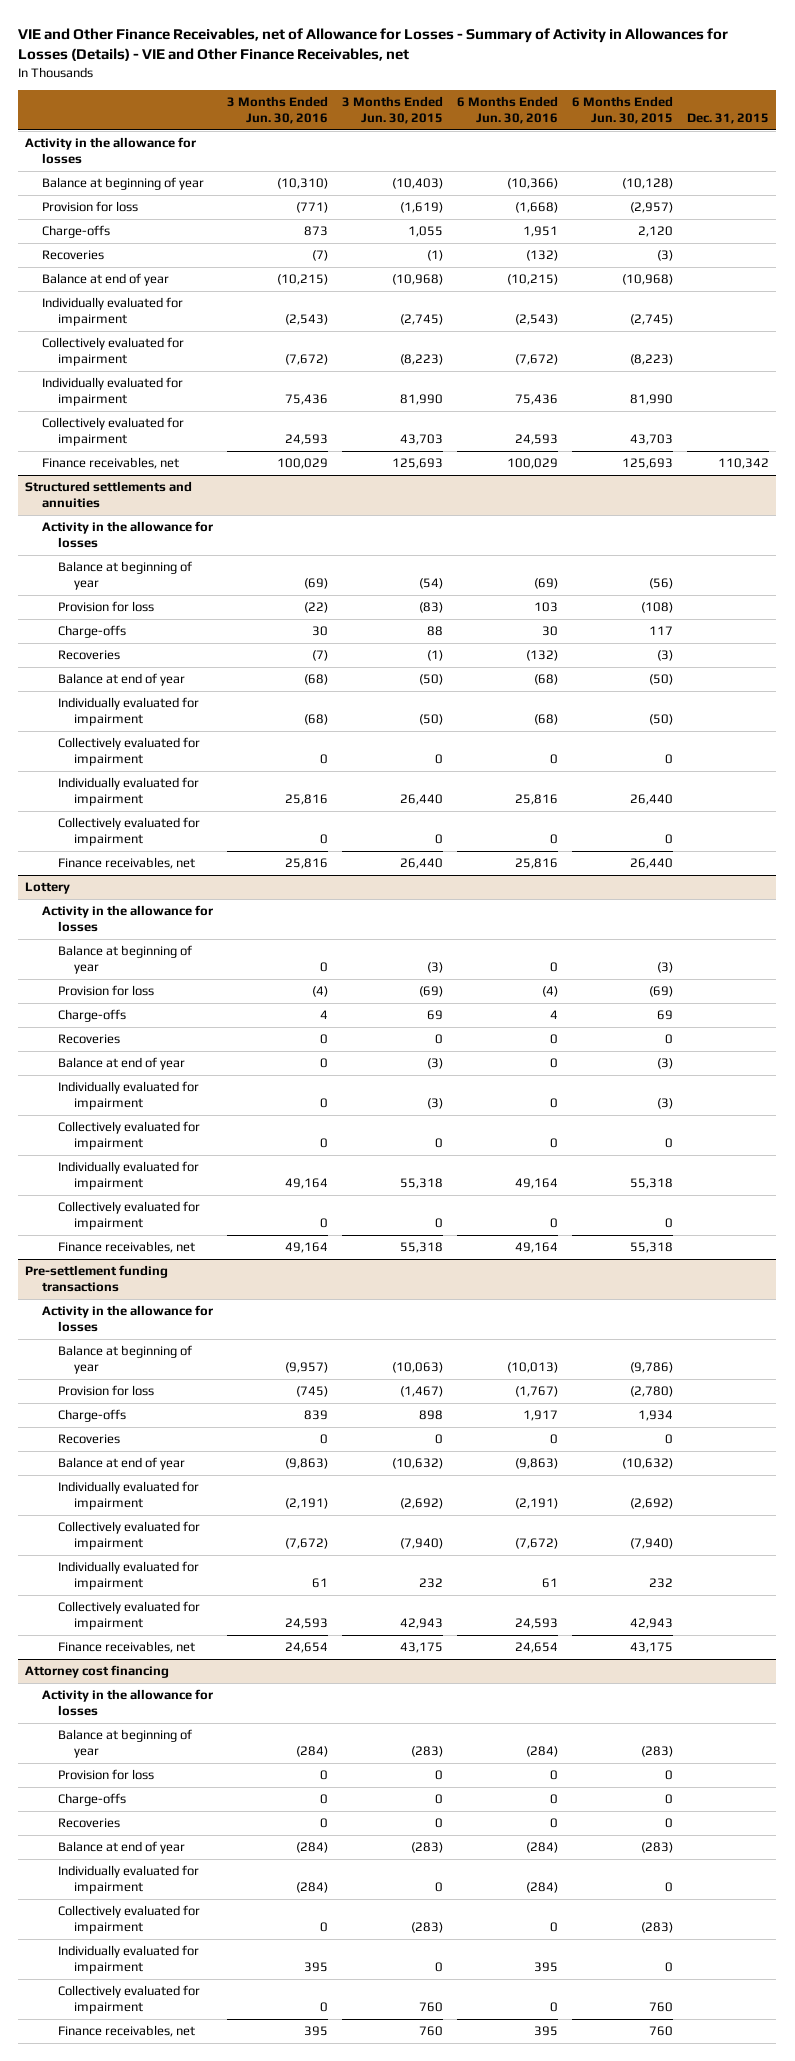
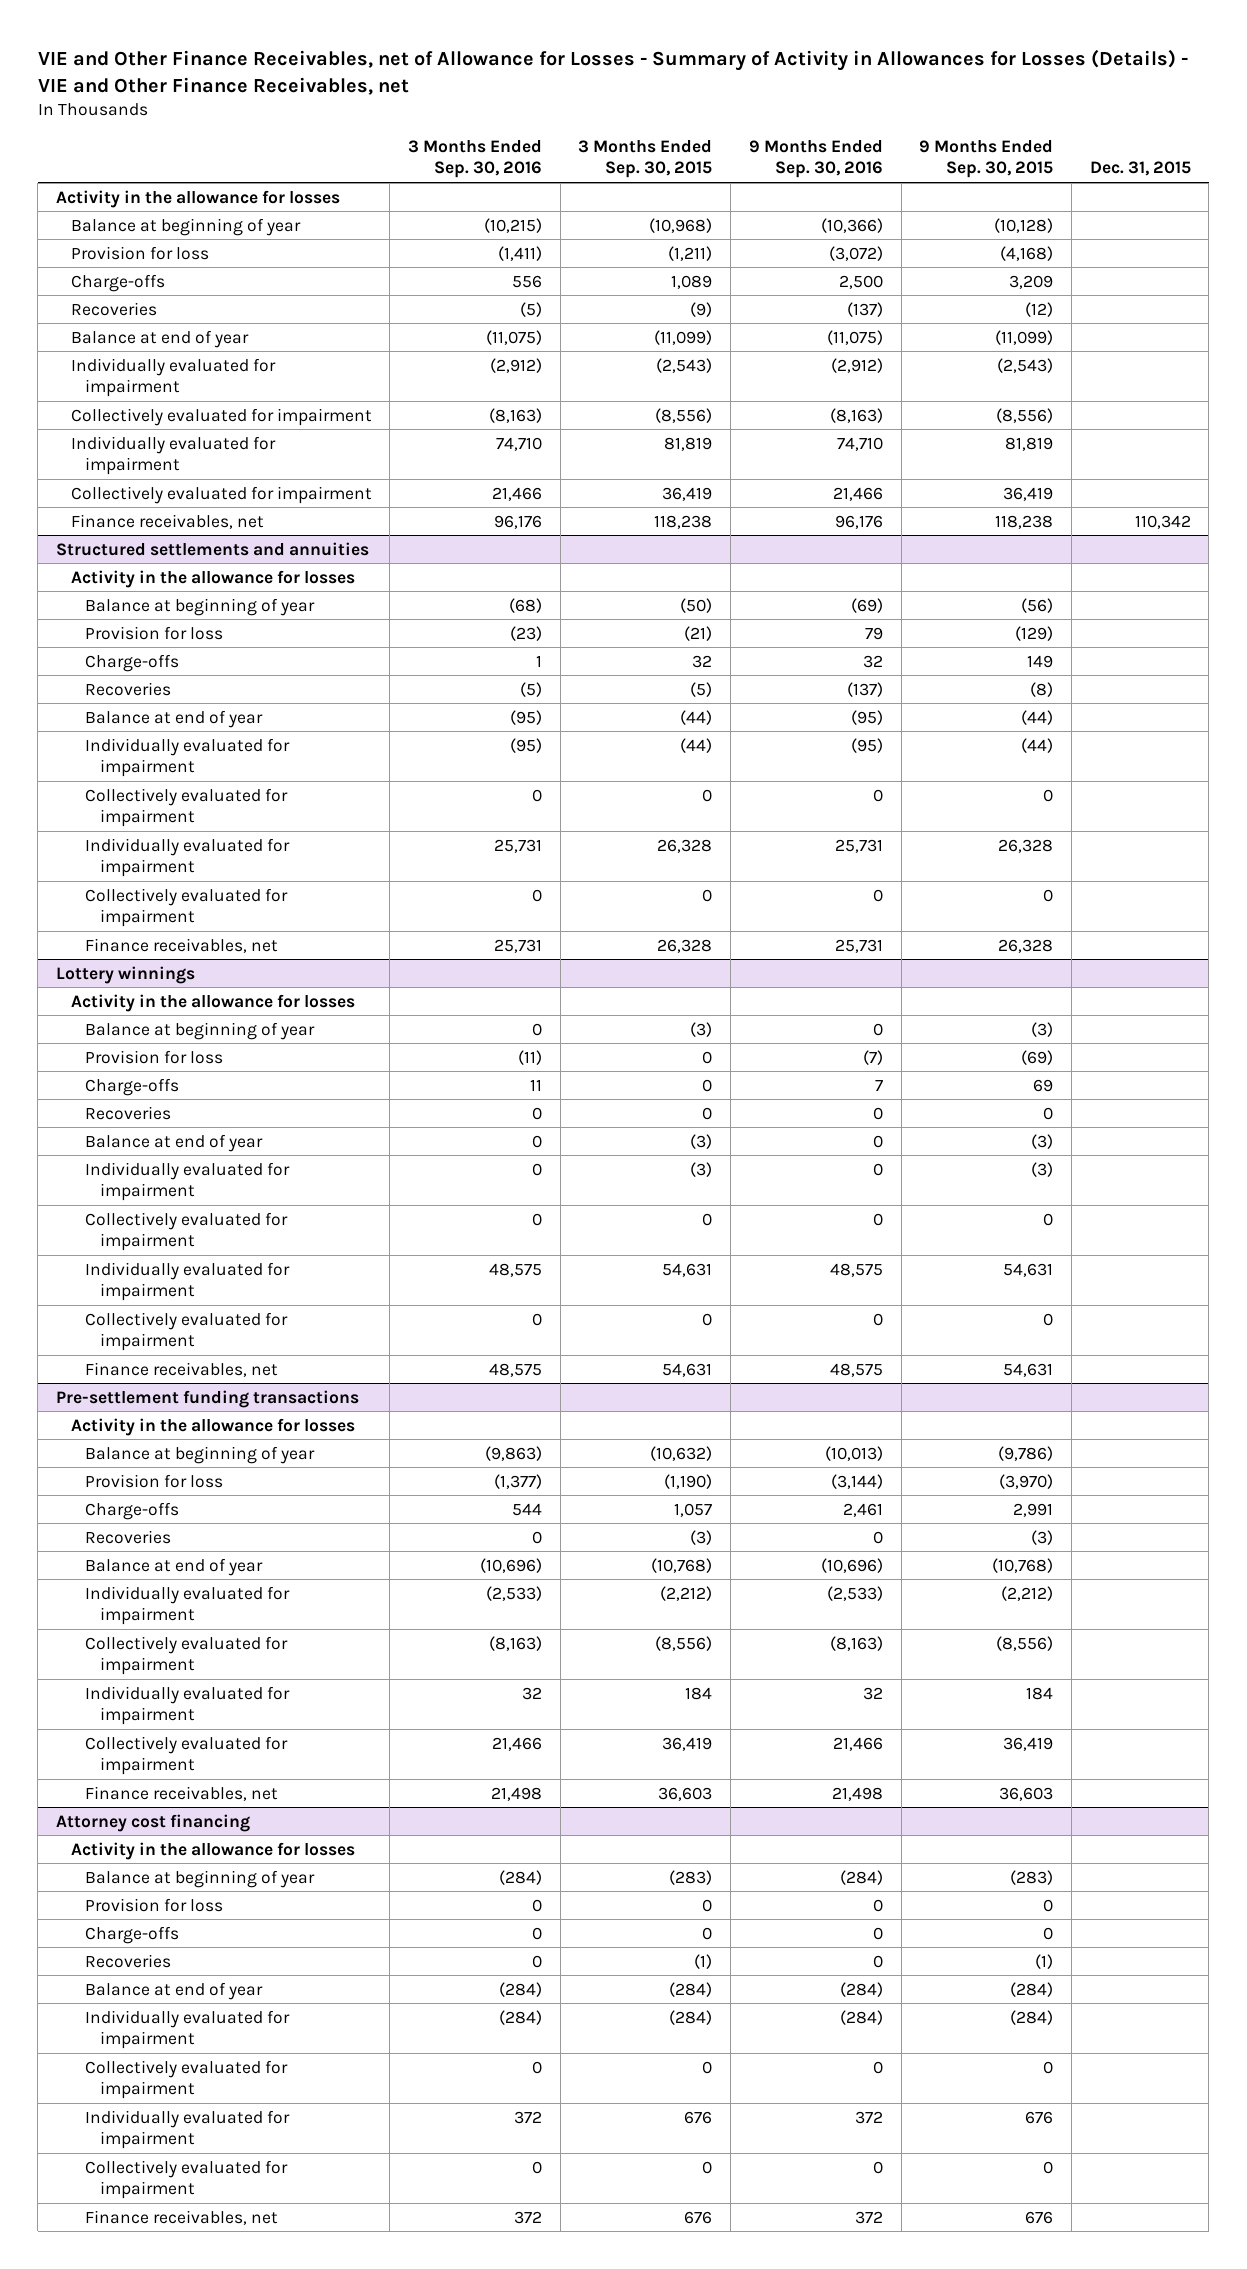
- | 3 Months Ended Jun. 30, 2016 | 3 Months Ended Jun. 30, 2015 | 6 Months Ended Jun. 30, 2016 | 6 Months Ended Jun. 30, 2015 | Dec. 31, 2015
+ | 3 Months Ended Sep. 30, 2016 | 3 Months Ended Sep. 30, 2015 | 9 Months Ended Sep. 30, 2016 | 9 Months Ended Sep. 30, 2015 | Dec. 31, 2015
- Lottery
+ Lottery winnings

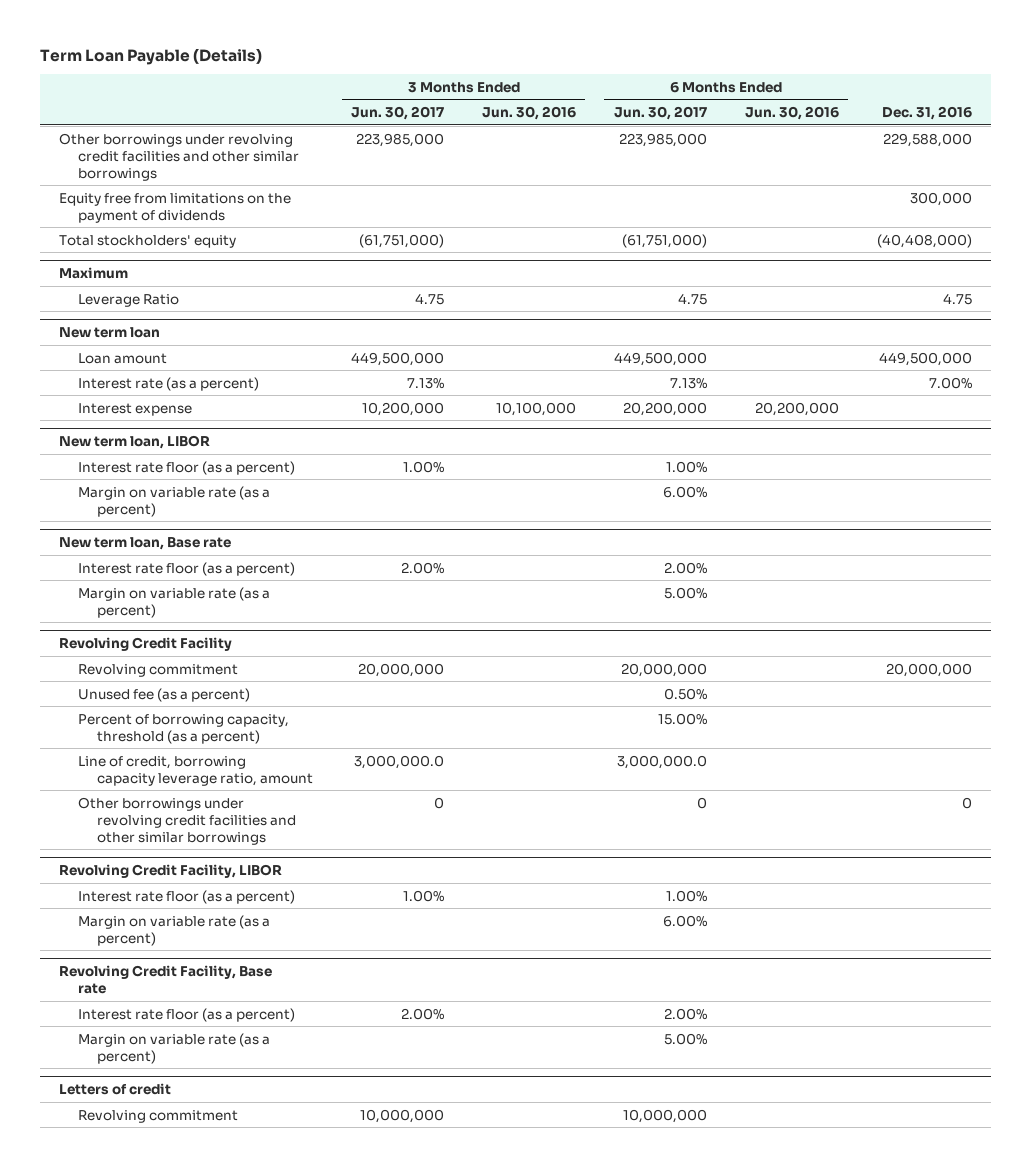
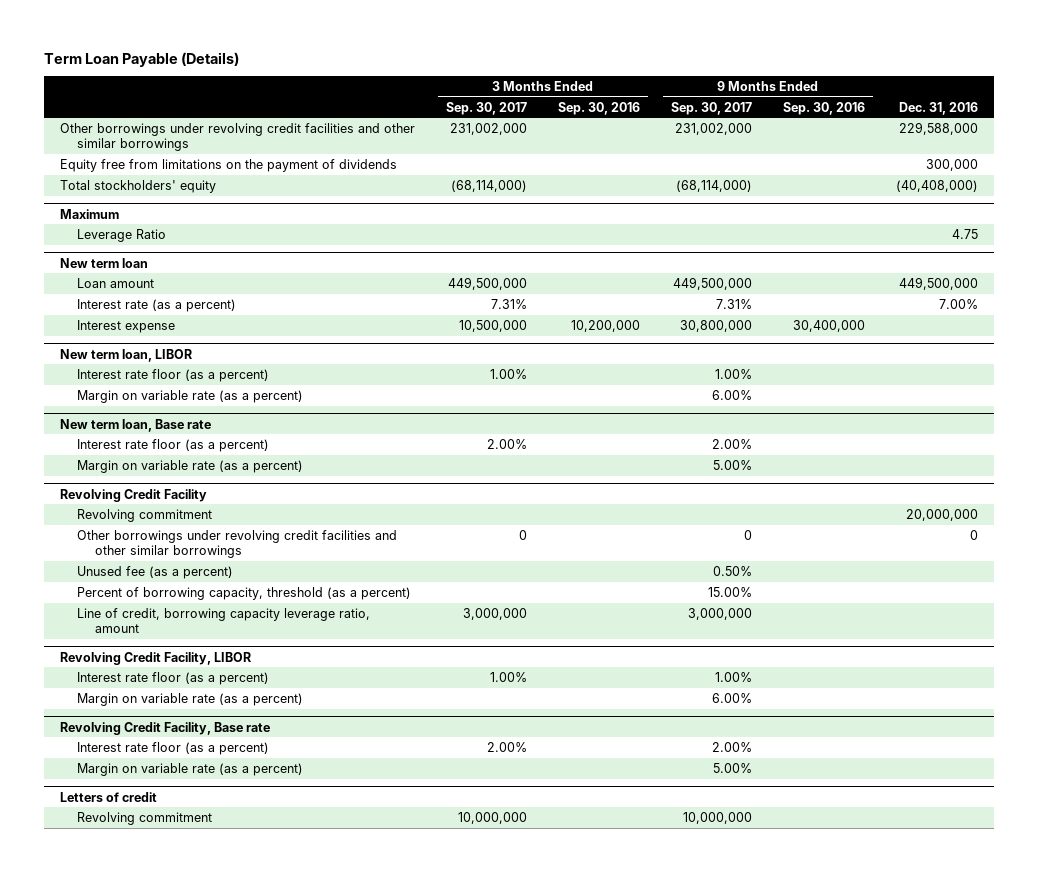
- | 3 Months Ended Jun. 30, 2017 | 3 Months Ended Jun. 30, 2016 | 6 Months Ended Jun. 30, 2017 | 6 Months Ended Jun. 30, 2016 | Dec. 31, 2016
+ | 3 Months Ended Sep. 30, 2017 | 3 Months Ended Sep. 30, 2016 | 9 Months Ended Sep. 30, 2017 | 9 Months Ended Sep. 30, 2016 | Dec. 31, 2016
@ Revolving Credit Facility
moved up: Other borrowings under revolving credit facilities and other similar borrowings | 0 | | 0 | | 0

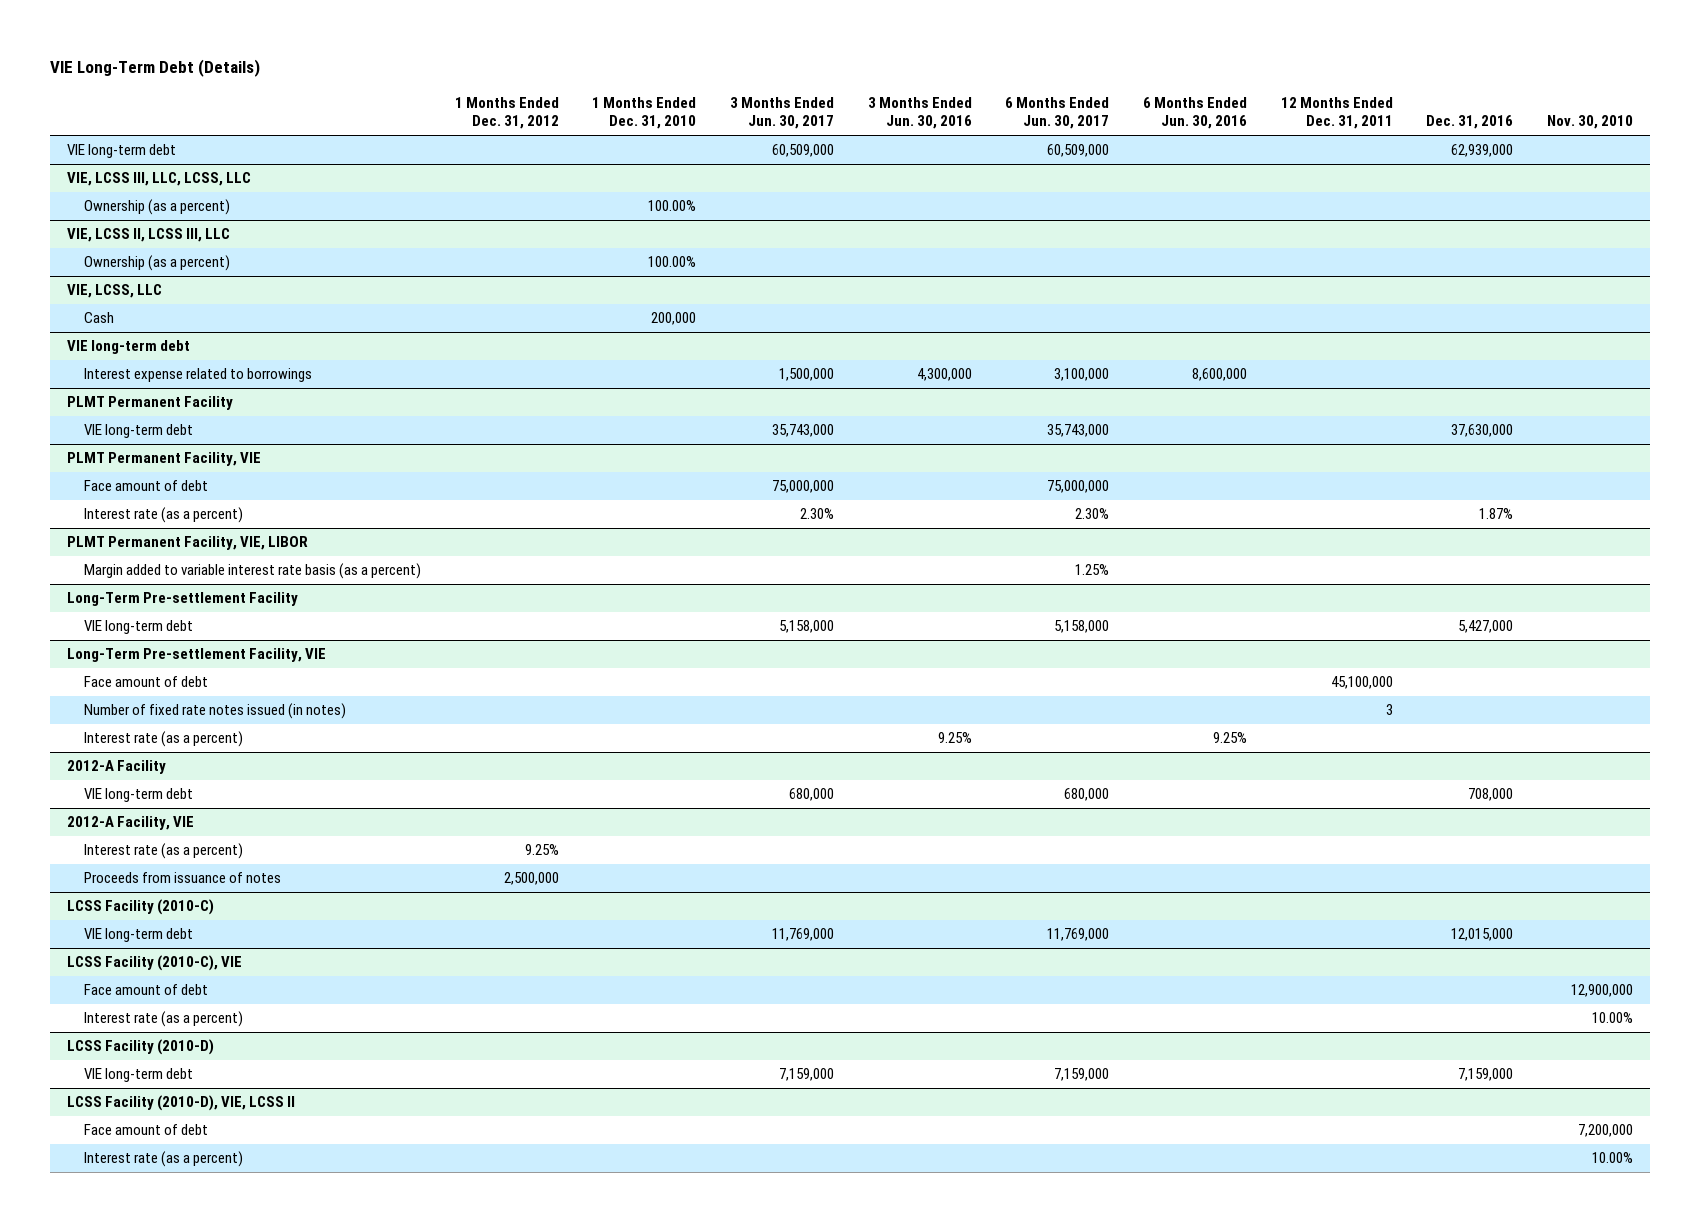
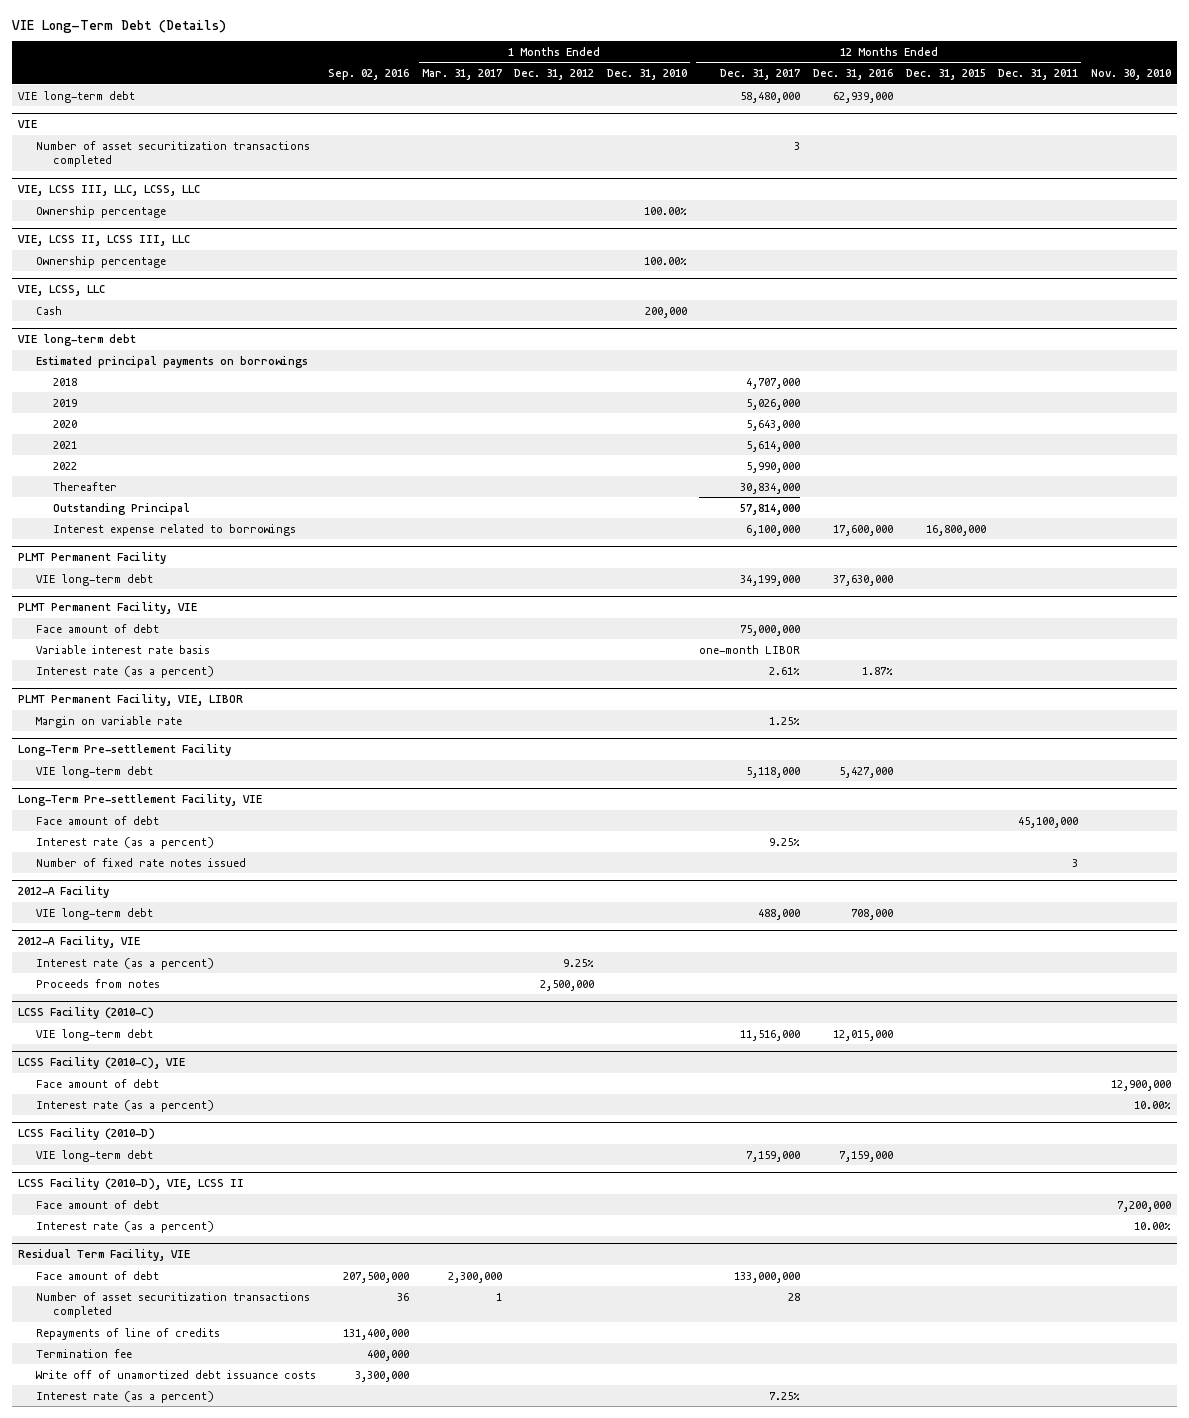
- | 1 Months Ended Dec. 31, 2012 | 1 Months Ended Dec. 31, 2010 | 3 Months Ended Jun. 30, 2017 | 3 Months Ended Jun. 30, 2016 | 6 Months Ended Jun. 30, 2017 | 6 Months Ended Jun. 30, 2016 | 12 Months Ended Dec. 31, 2011 | Dec. 31, 2016 | Nov. 30, 2010
+ | Sep. 02, 2016 | 1 Months Ended Mar. 31, 2017 | 1 Months Ended Dec. 31, 2012 | 1 Months Ended Dec. 31, 2010 | 12 Months Ended Dec. 31, 2017 | 12 Months Ended Dec. 31, 2016 | 12 Months Ended Dec. 31, 2015 | 12 Months Ended Dec. 31, 2011 | Nov. 30, 2010
+ VIE
+ Number of asset securitization transactions completed | | | | | 3 | | | |
@ VIE, LCSS III, LLC, LCSS, LLC
- Ownership (as a percent) | | 100.00% | | | | | | |
+ Ownership percentage | | | | 100.00% | | | | |
@ VIE, LCSS II, LCSS III, LLC
- Ownership (as a percent) | | 100.00% | | | | | | |
+ Ownership percentage | | | | 100.00% | | | | |
@ VIE long-term debt
+ Estimated principal payments on borrowings
+ 2018 | | | | | 4,707,000 | | | |
+ 2019 | | | | | 5,026,000 | | | |
+ 2020 | | | | | 5,643,000 | | | |
+ 2021 | | | | | 5,614,000 | | | |
+ 2022 | | | | | 5,990,000 | | | |
+ Thereafter | | | | | 30,834,000 | | | |
+ Outstanding Principal | | | | | 57,814,000 | | | |
@ PLMT Permanent Facility, VIE
+ Variable interest rate basis | | | | | one-month LIBOR | | | |
@ PLMT Permanent Facility, VIE, LIBOR
- Margin added to variable interest rate basis (as a percent) | | | | | 1.25% | | | |
+ Margin on variable rate | | | | | 1.25% | | | |
@ Long-Term Pre-settlement Facility, VIE
- Number of fixed rate notes issued (in notes) | | | | | | | 3 | |
+ Number of fixed rate notes issued | | | | | | | | 3 |
@ 2012-A Facility, VIE
- Proceeds from issuance of notes | 2,500,000 | | | | | | | |
+ Proceeds from notes | | | 2,500,000 | | | | | |
+ Residual Term Facility, VIE
+ Face amount of debt | 207,500,000 | 2,300,000 | | | 133,000,000 | | | |
+ Number of asset securitization transactions completed | 36 | 1 | | | 28 | | | |
+ Repayments of line of credits | 131,400,000 | | | | | | | |
+ Termination fee | 400,000 | | | | | | | |
+ Write off of unamortized debt issuance costs | 3,300,000 | | | | | | | |
+ Interest rate (as a percent) | | | | | 7.25% | | | |

